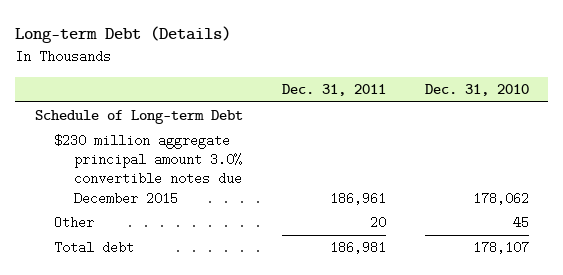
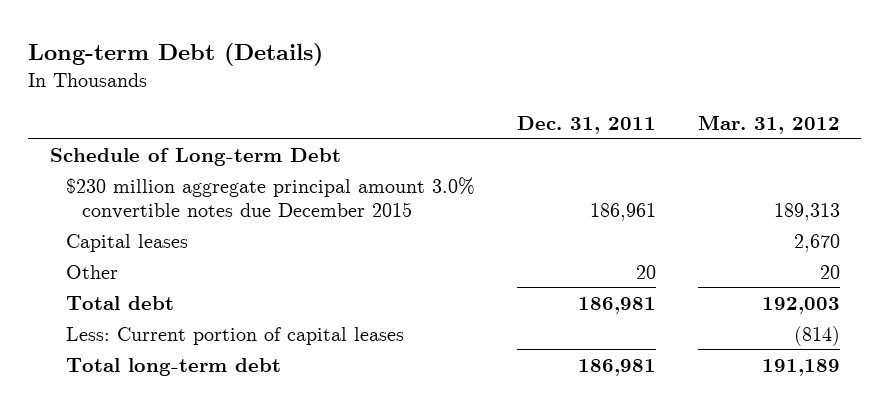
- | Dec. 31, 2011 | Dec. 31, 2010
+ | Dec. 31, 2011 | Mar. 31, 2012
+ Capital leases | | 2,670
+ Less: Current portion of capital leases | | (814)
+ Total long-term debt | 186,981 | 191,189

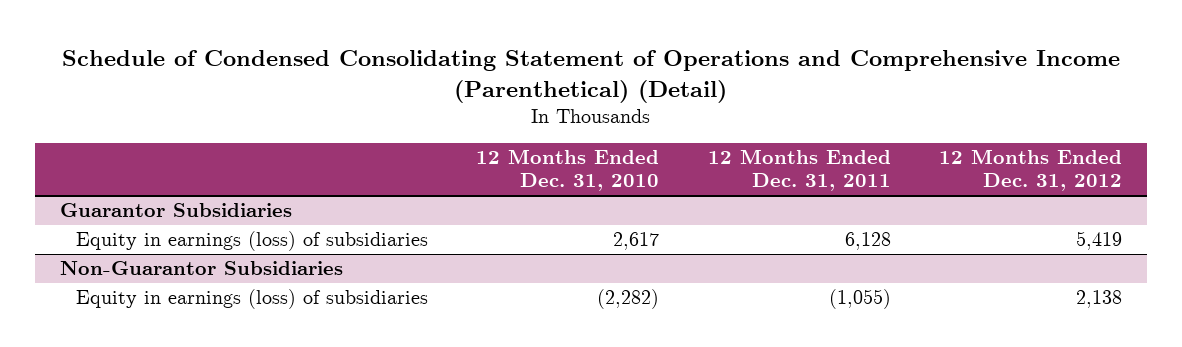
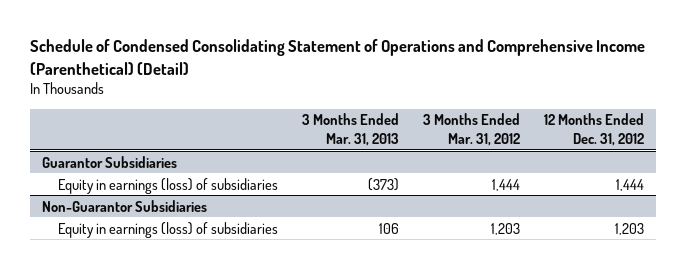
- | 12 Months Ended Dec. 31, 2010 | 12 Months Ended Dec. 31, 2011 | 12 Months Ended Dec. 31, 2012
+ | 3 Months Ended Mar. 31, 2013 | 3 Months Ended Mar. 31, 2012 | 12 Months Ended Dec. 31, 2012
@ Guarantor Subsidiaries
- Equity in earnings (loss) of subsidiaries | 2,617 | 6,128 | 5,419
+ Equity in earnings (loss) of subsidiaries | (373) | 1,444 | 1,444
@ Non-Guarantor Subsidiaries
- Equity in earnings (loss) of subsidiaries | (2,282) | (1,055) | 2,138
+ Equity in earnings (loss) of subsidiaries | 106 | 1,203 | 1,203

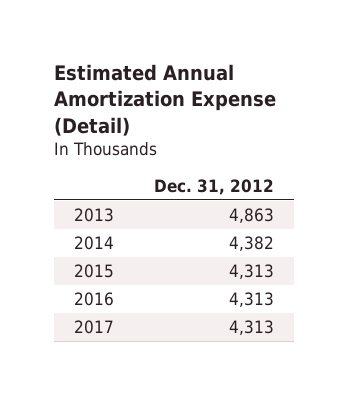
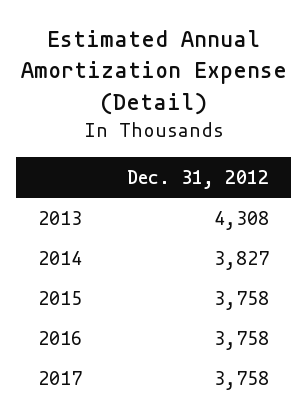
- 2013 | 4,863
- 2014 | 4,382
- 2015 | 4,313
- 2016 | 4,313
- 2017 | 4,313
+ 2013 | 4,308
+ 2014 | 3,827
+ 2015 | 3,758
+ 2016 | 3,758
+ 2017 | 3,758

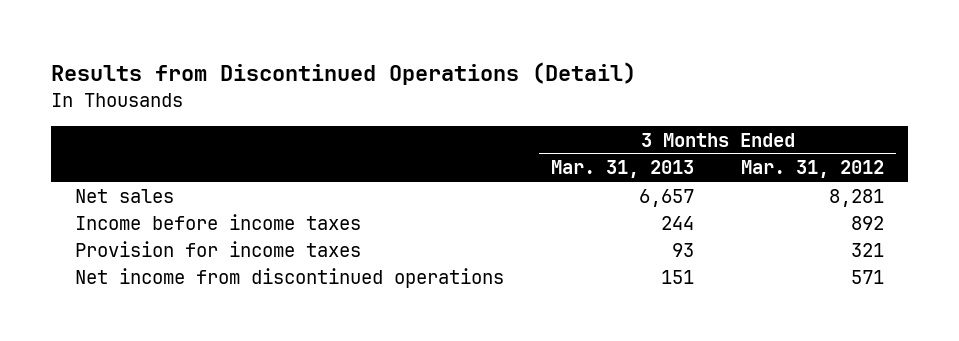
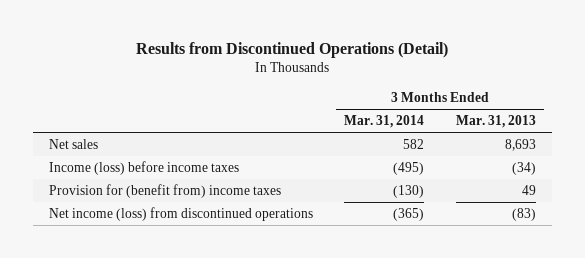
- | 3 Months Ended Mar. 31, 2013 | 3 Months Ended Mar. 31, 2012
+ | 3 Months Ended Mar. 31, 2014 | 3 Months Ended Mar. 31, 2013
- Net sales | 6,657 | 8,281
- Income before income taxes | 244 | 892
- Provision for income taxes | 93 | 321
- Net income from discontinued operations | 151 | 571
+ Net sales | 582 | 8,693
+ Income (loss) before income taxes | (495) | (34)
+ Provision for (benefit from) income taxes | (130) | 49
+ Net income (loss) from discontinued operations | (365) | (83)

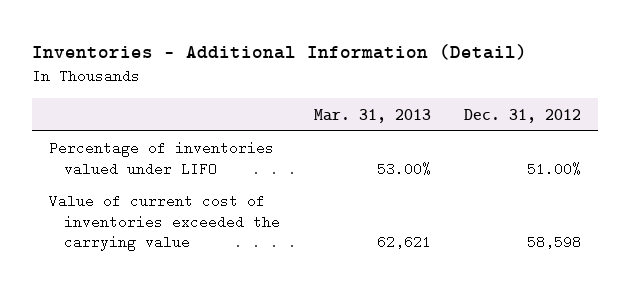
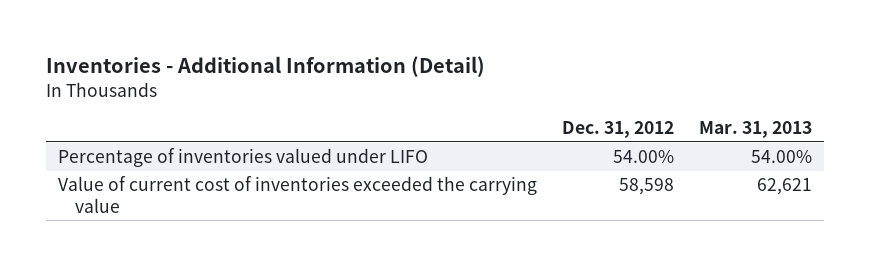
- | Mar. 31, 2013 | Dec. 31, 2012
+ | Dec. 31, 2012 | Mar. 31, 2013
- Percentage of inventories valued under LIFO | 53.00% | 51.00%
+ Percentage of inventories valued under LIFO | 54.00% | 54.00%

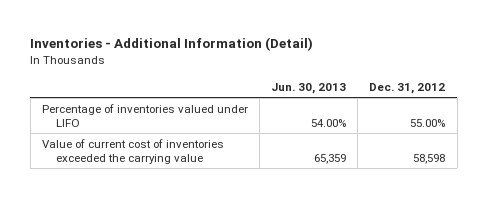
- | Dec. 31, 2012 | Mar. 31, 2013
+ | Jun. 30, 2013 | Dec. 31, 2012
- Percentage of inventories valued under LIFO | 54.00% | 54.00%
+ Percentage of inventories valued under LIFO | 54.00% | 55.00%

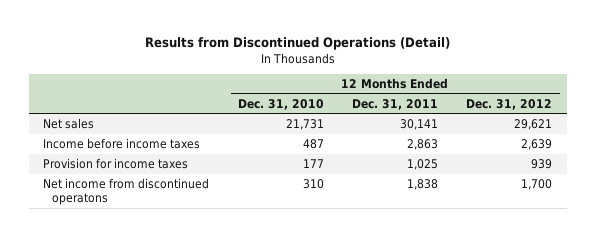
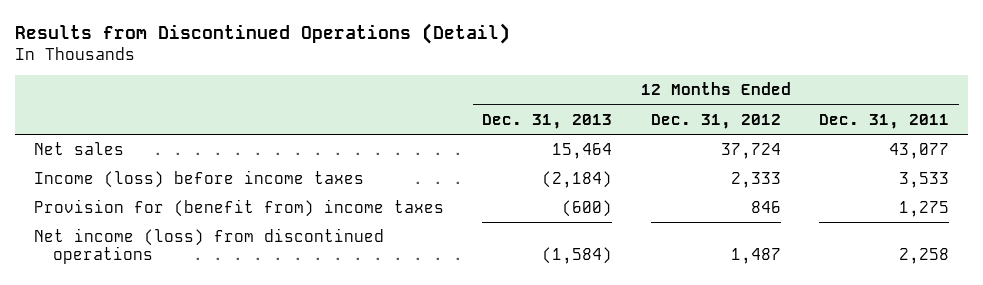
- | 12 Months Ended Dec. 31, 2010 | 12 Months Ended Dec. 31, 2011 | 12 Months Ended Dec. 31, 2012
+ | 12 Months Ended Dec. 31, 2013 | 12 Months Ended Dec. 31, 2012 | 12 Months Ended Dec. 31, 2011
- Net sales | 21,731 | 30,141 | 29,621
- Income before income taxes | 487 | 2,863 | 2,639
- Provision for income taxes | 177 | 1,025 | 939
- Net income from discontinued operatons | 310 | 1,838 | 1,700
+ Net sales | 15,464 | 37,724 | 43,077
+ Income (loss) before income taxes | (2,184) | 2,333 | 3,533
+ Provision for (benefit from) income taxes | (600) | 846 | 1,275
+ Net income (loss) from discontinued operations | (1,584) | 1,487 | 2,258

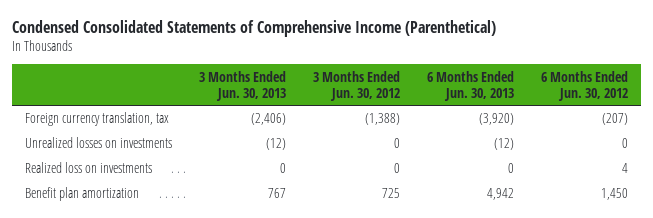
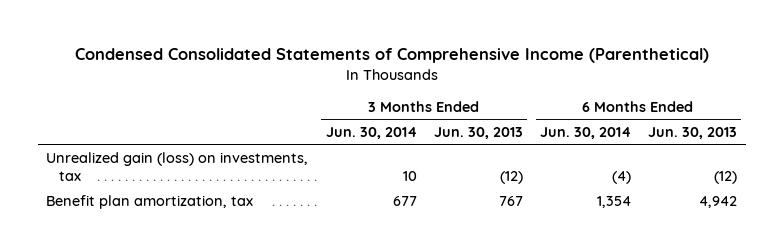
- | 3 Months Ended Jun. 30, 2013 | 3 Months Ended Jun. 30, 2012 | 6 Months Ended Jun. 30, 2013 | 6 Months Ended Jun. 30, 2012
+ | 3 Months Ended Jun. 30, 2014 | 3 Months Ended Jun. 30, 2013 | 6 Months Ended Jun. 30, 2014 | 6 Months Ended Jun. 30, 2013
- Foreign currency translation, tax | (2,406) | (1,388) | (3,920) | (207)
- Unrealized losses on investments | (12) | 0 | (12) | 0
- Realized loss on investments | 0 | 0 | 0 | 4
- Benefit plan amortization | 767 | 725 | 4,942 | 1,450
+ Unrealized gain (loss) on investments, tax | 10 | (12) | (4) | (12)
+ Benefit plan amortization, tax | 677 | 767 | 1,354 | 4,942

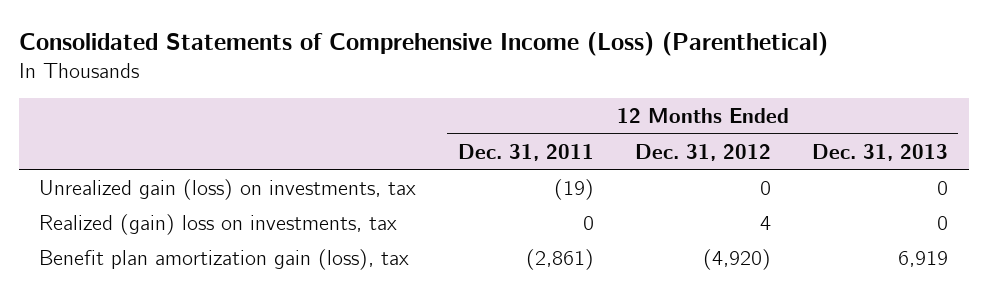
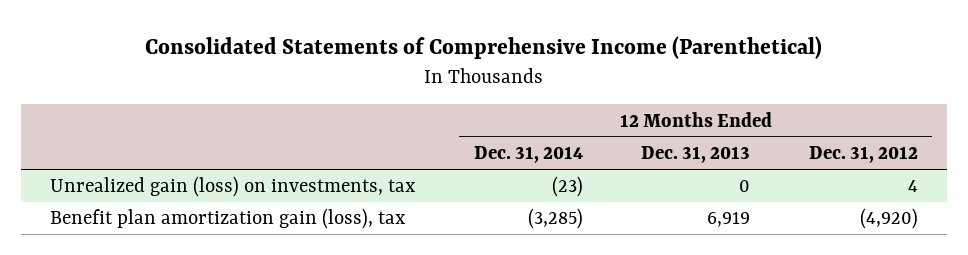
- Consolidated Statements of Comprehensive Income (Loss) (Parenthetical)
+ Consolidated Statements of Comprehensive Income (Parenthetical)
- | 12 Months Ended Dec. 31, 2011 | 12 Months Ended Dec. 31, 2012 | 12 Months Ended Dec. 31, 2013
+ | 12 Months Ended Dec. 31, 2014 | 12 Months Ended Dec. 31, 2013 | 12 Months Ended Dec. 31, 2012
- Unrealized gain (loss) on investments, tax | (19) | 0 | 0
- Realized (gain) loss on investments, tax | 0 | 4 | 0
+ Unrealized gain (loss) on investments, tax | (23) | 0 | 4

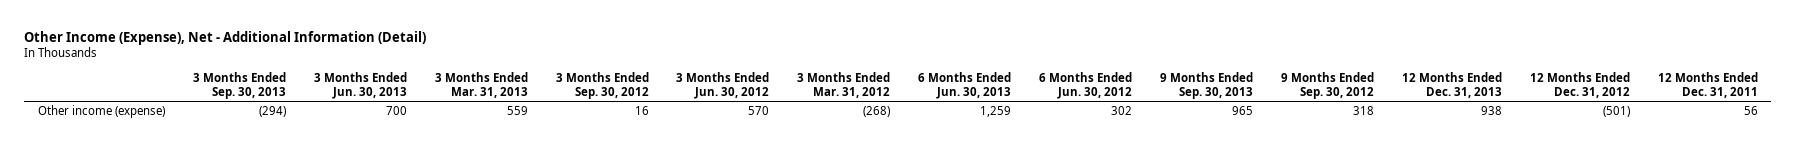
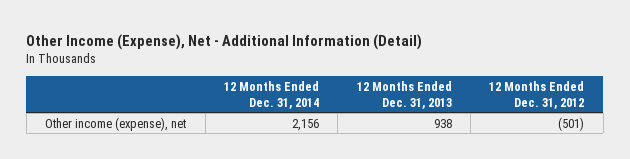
- | 3 Months Ended Sep. 30, 2013 | 3 Months Ended Jun. 30, 2013 | 3 Months Ended Mar. 31, 2013 | 3 Months Ended Sep. 30, 2012 | 3 Months Ended Jun. 30, 2012 | 3 Months Ended Mar. 31, 2012 | 6 Months Ended Jun. 30, 2013 | 6 Months Ended Jun. 30, 2012 | 9 Months Ended Sep. 30, 2013 | 9 Months Ended Sep. 30, 2012 | 12 Months Ended Dec. 31, 2013 | 12 Months Ended Dec. 31, 2012 | 12 Months Ended Dec. 31, 2011
+ | 12 Months Ended Dec. 31, 2014 | 12 Months Ended Dec. 31, 2013 | 12 Months Ended Dec. 31, 2012
- Other income (expense) | (294) | 700 | 559 | 16 | 570 | (268) | 1,259 | 302 | 965 | 318 | 938 | (501) | 56
+ Other income (expense), net | 2,156 | 938 | (501)

